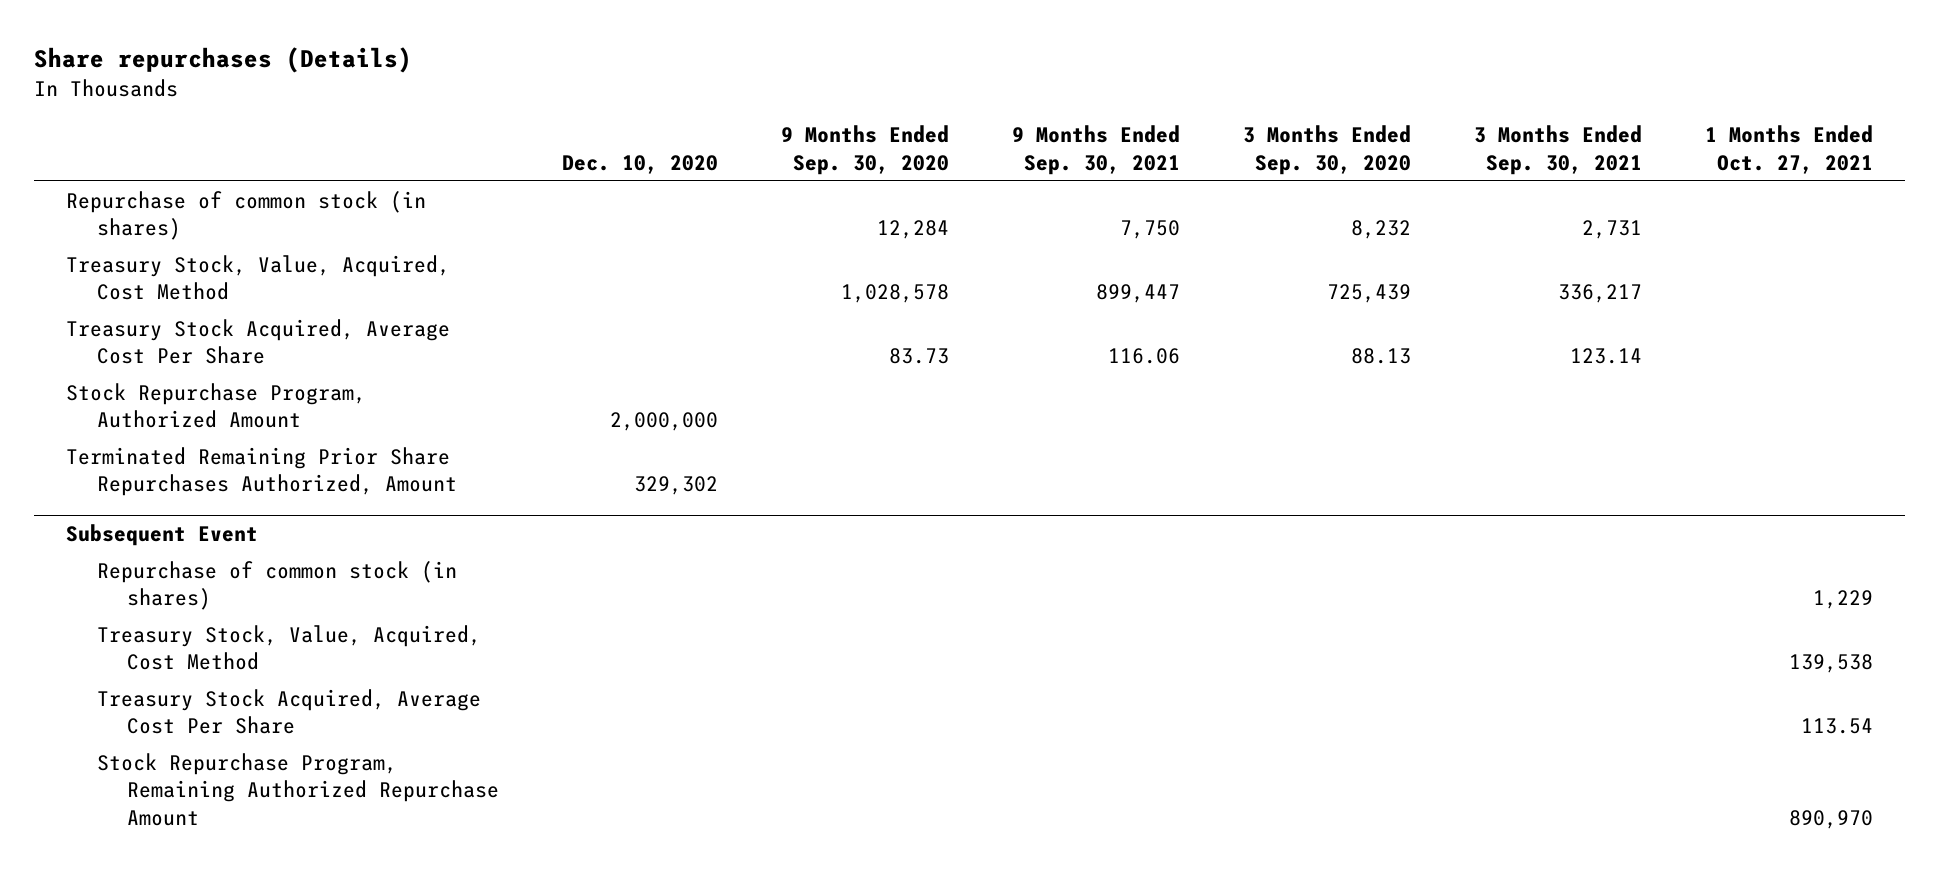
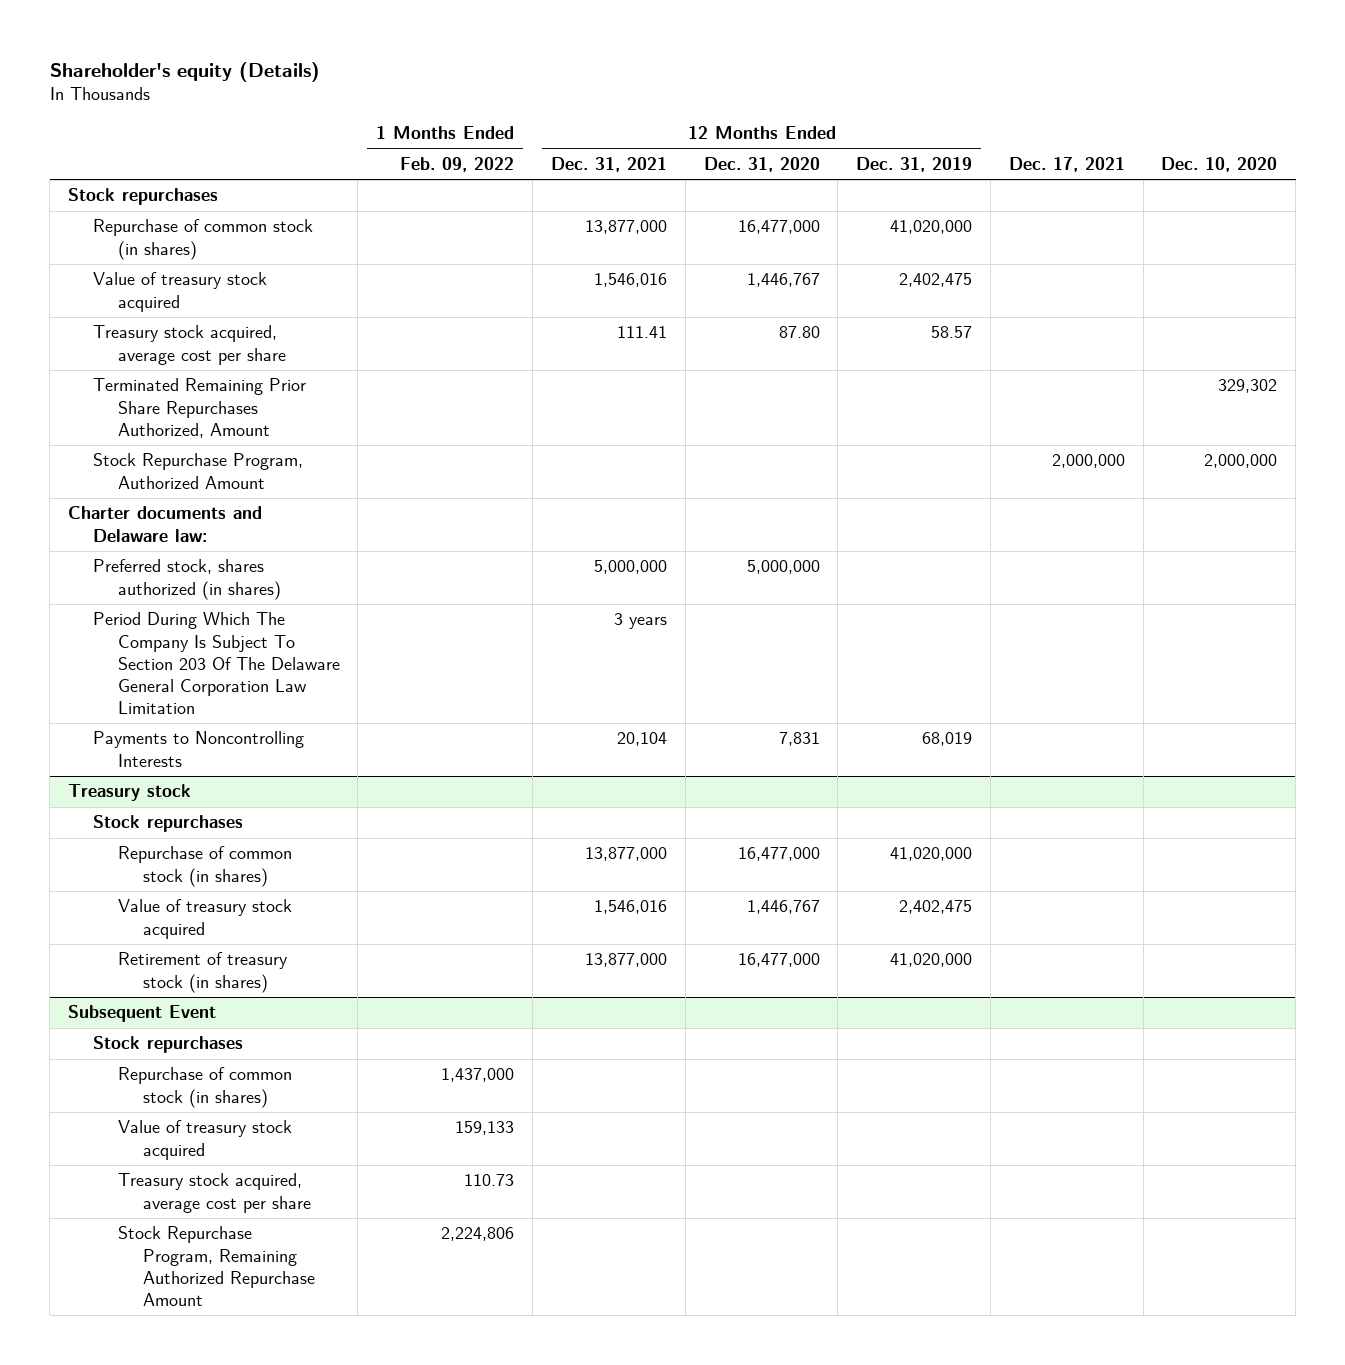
- Share repurchases (Details)
+ Shareholder's equity (Details)
- | Dec. 10, 2020 | 9 Months Ended Sep. 30, 2020 | 9 Months Ended Sep. 30, 2021 | 3 Months Ended Sep. 30, 2020 | 3 Months Ended Sep. 30, 2021 | 1 Months Ended Oct. 27, 2021
+ | 1 Months Ended Feb. 09, 2022 | 12 Months Ended Dec. 31, 2021 | 12 Months Ended Dec. 31, 2020 | 12 Months Ended Dec. 31, 2019 | Dec. 17, 2021 | Dec. 10, 2020
+ Stock repurchases
- Treasury Stock, Value, Acquired, Cost Method | | 1,028,578 | 899,447 | 725,439 | 336,217 |
- Treasury Stock Acquired, Average Cost Per Share | | 83.73 | 116.06 | 88.13 | 123.14 |
+ Value of treasury stock acquired | | 1,546,016 | 1,446,767 | 2,402,475 | |
+ Treasury stock acquired, average cost per share | | 111.41 | 87.80 | 58.57 | |
moved down: Stock Repurchase Program, Authorized Amount | | | | | 2,000,000 | 2,000,000
+ Charter documents and Delaware law:
+ Preferred stock, shares authorized (in shares) | | 5,000,000 | 5,000,000 | | |
+ Period During Which The Company Is Subject To Section 203 Of The Delaware General Corporation Law Limitation | | 3 years | | | |
+ Payments to Noncontrolling Interests | | 20,104 | 7,831 | 68,019 | |
+ Treasury stock
+ Stock repurchases
+ Repurchase of common stock (in shares) | | 13,877,000 | 16,477,000 | 41,020,000 | |
+ Value of treasury stock acquired | | 1,546,016 | 1,446,767 | 2,402,475 | |
+ Retirement of treasury stock (in shares) | | 13,877,000 | 16,477,000 | 41,020,000 | |
@ Subsequent Event
+ Stock repurchases
- Treasury Stock, Value, Acquired, Cost Method | | | | | | 139,538
- Treasury Stock Acquired, Average Cost Per Share | | | | | | 113.54
+ Value of treasury stock acquired | 159,133 | | | | |
+ Treasury stock acquired, average cost per share | 110.73 | | | | |

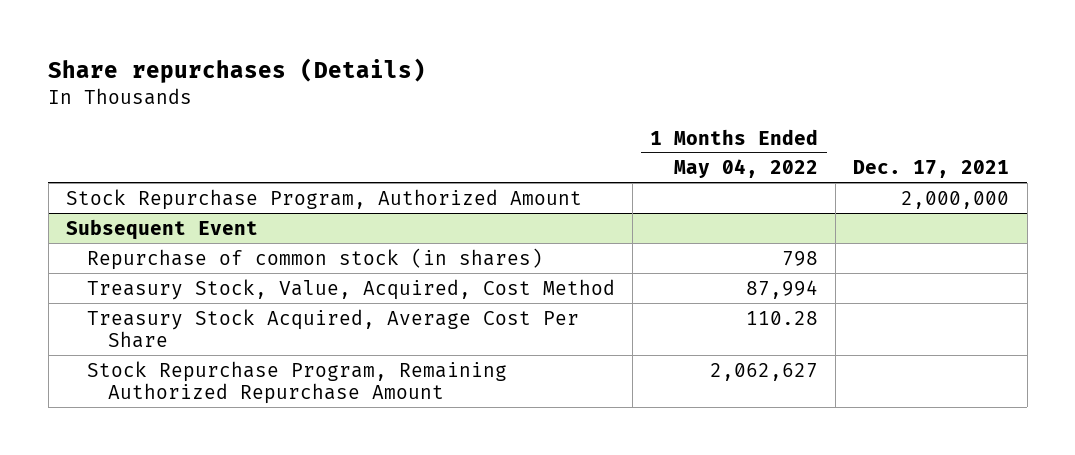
- Shareholder's equity (Details)
+ Share repurchases (Details)
- | 1 Months Ended Feb. 09, 2022 | 12 Months Ended Dec. 31, 2021 | 12 Months Ended Dec. 31, 2020 | 12 Months Ended Dec. 31, 2019 | Dec. 17, 2021 | Dec. 10, 2020
+ | 1 Months Ended May 04, 2022 | Dec. 17, 2021
- Stock repurchases
- Repurchase of common stock (in shares) | | 13,877,000 | 16,477,000 | 41,020,000 | |
- Value of treasury stock acquired | | 1,546,016 | 1,446,767 | 2,402,475 | |
- Treasury stock acquired, average cost per share | | 111.41 | 87.80 | 58.57 | |
- Terminated Remaining Prior Share Repurchases Authorized, Amount | | | | | | 329,302
- Charter documents and Delaware law:
- Preferred stock, shares authorized (in shares) | | 5,000,000 | 5,000,000 | | |
- Period During Which The Company Is Subject To Section 203 Of The Delaware General Corporation Law Limitation | | 3 years | | | |
- Payments to Noncontrolling Interests | | 20,104 | 7,831 | 68,019 | |
- Treasury stock
- Stock repurchases
- Repurchase of common stock (in shares) | | 13,877,000 | 16,477,000 | 41,020,000 | |
- Value of treasury stock acquired | | 1,546,016 | 1,446,767 | 2,402,475 | |
- Retirement of treasury stock (in shares) | | 13,877,000 | 16,477,000 | 41,020,000 | |
@ Subsequent Event
- Stock repurchases
- Value of treasury stock acquired | 159,133 | | | | |
- Treasury stock acquired, average cost per share | 110.73 | | | | |
+ Treasury Stock, Value, Acquired, Cost Method | 87,994 |
+ Treasury Stock Acquired, Average Cost Per Share | 110.28 |

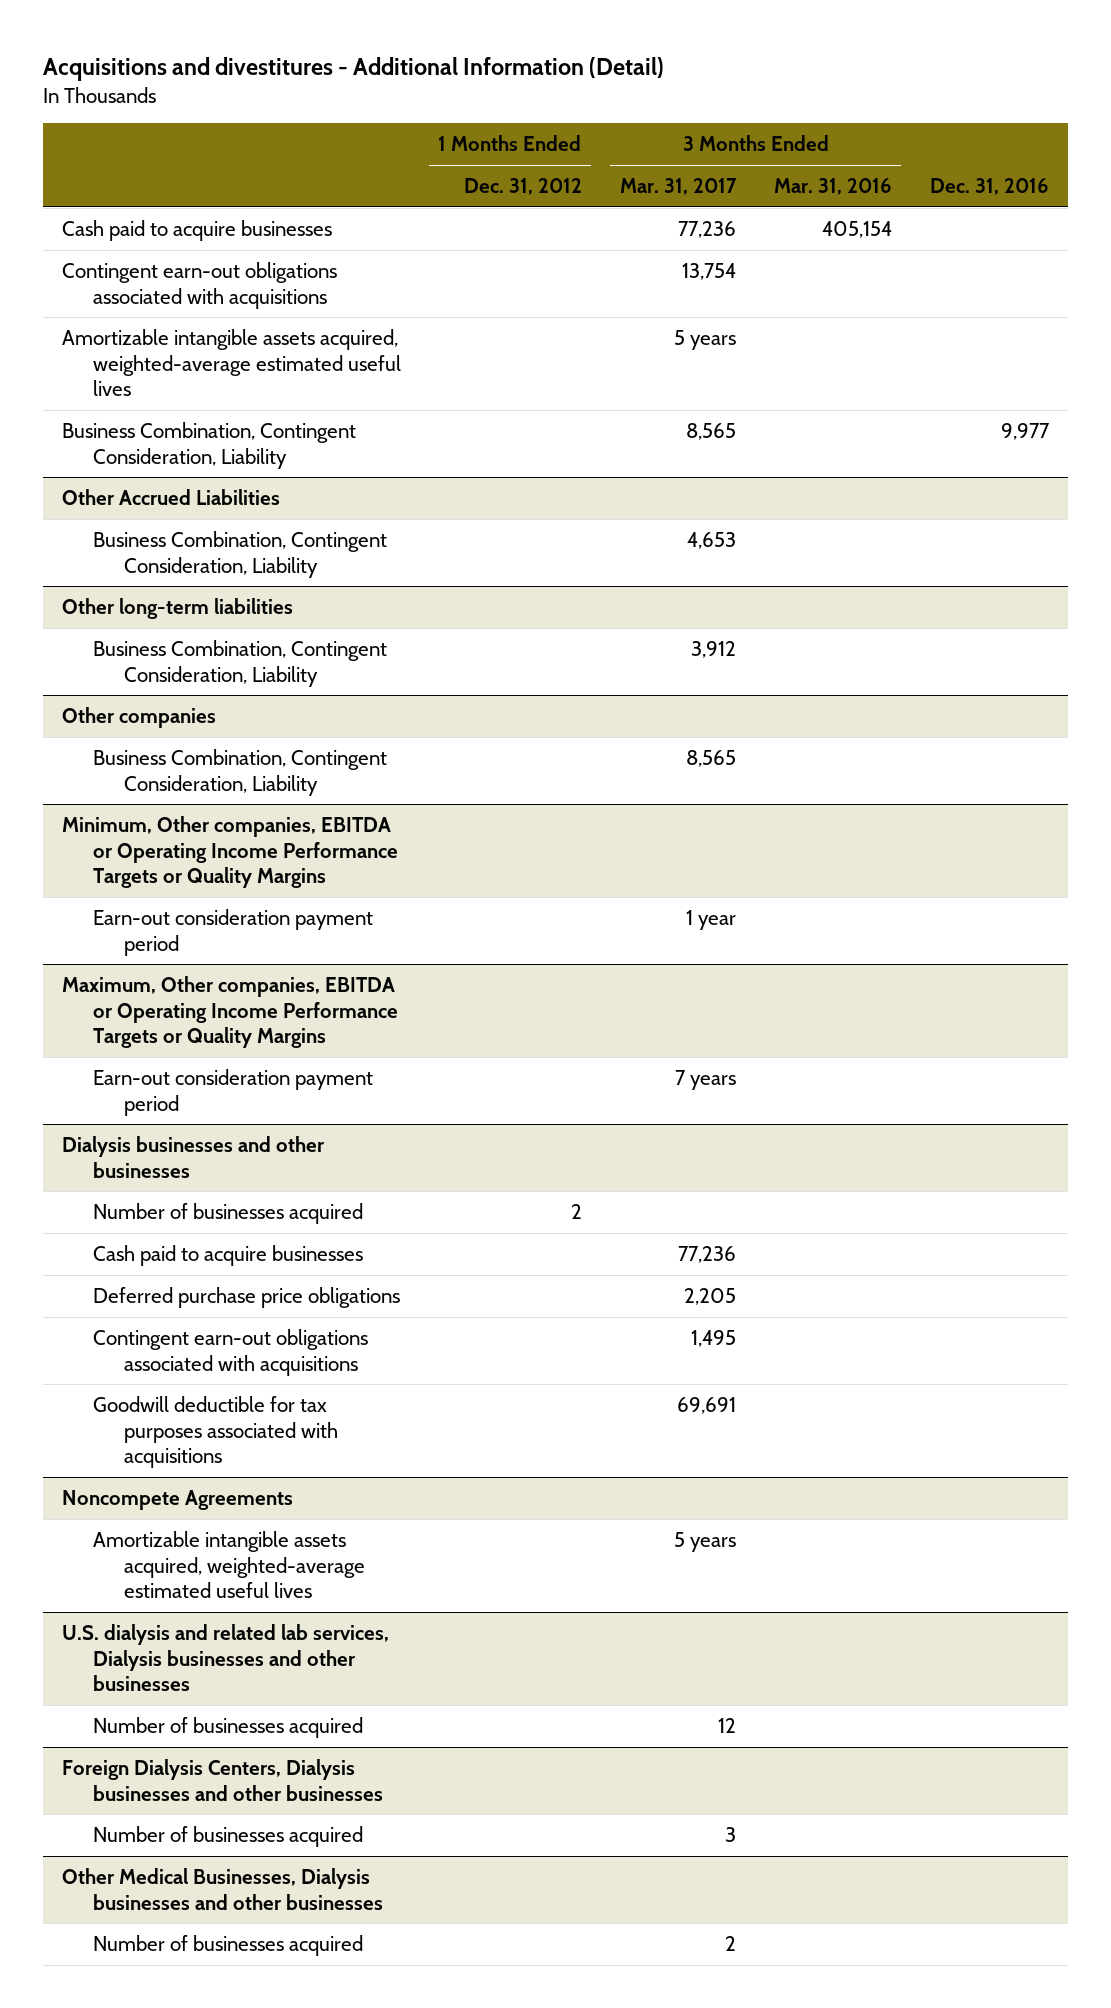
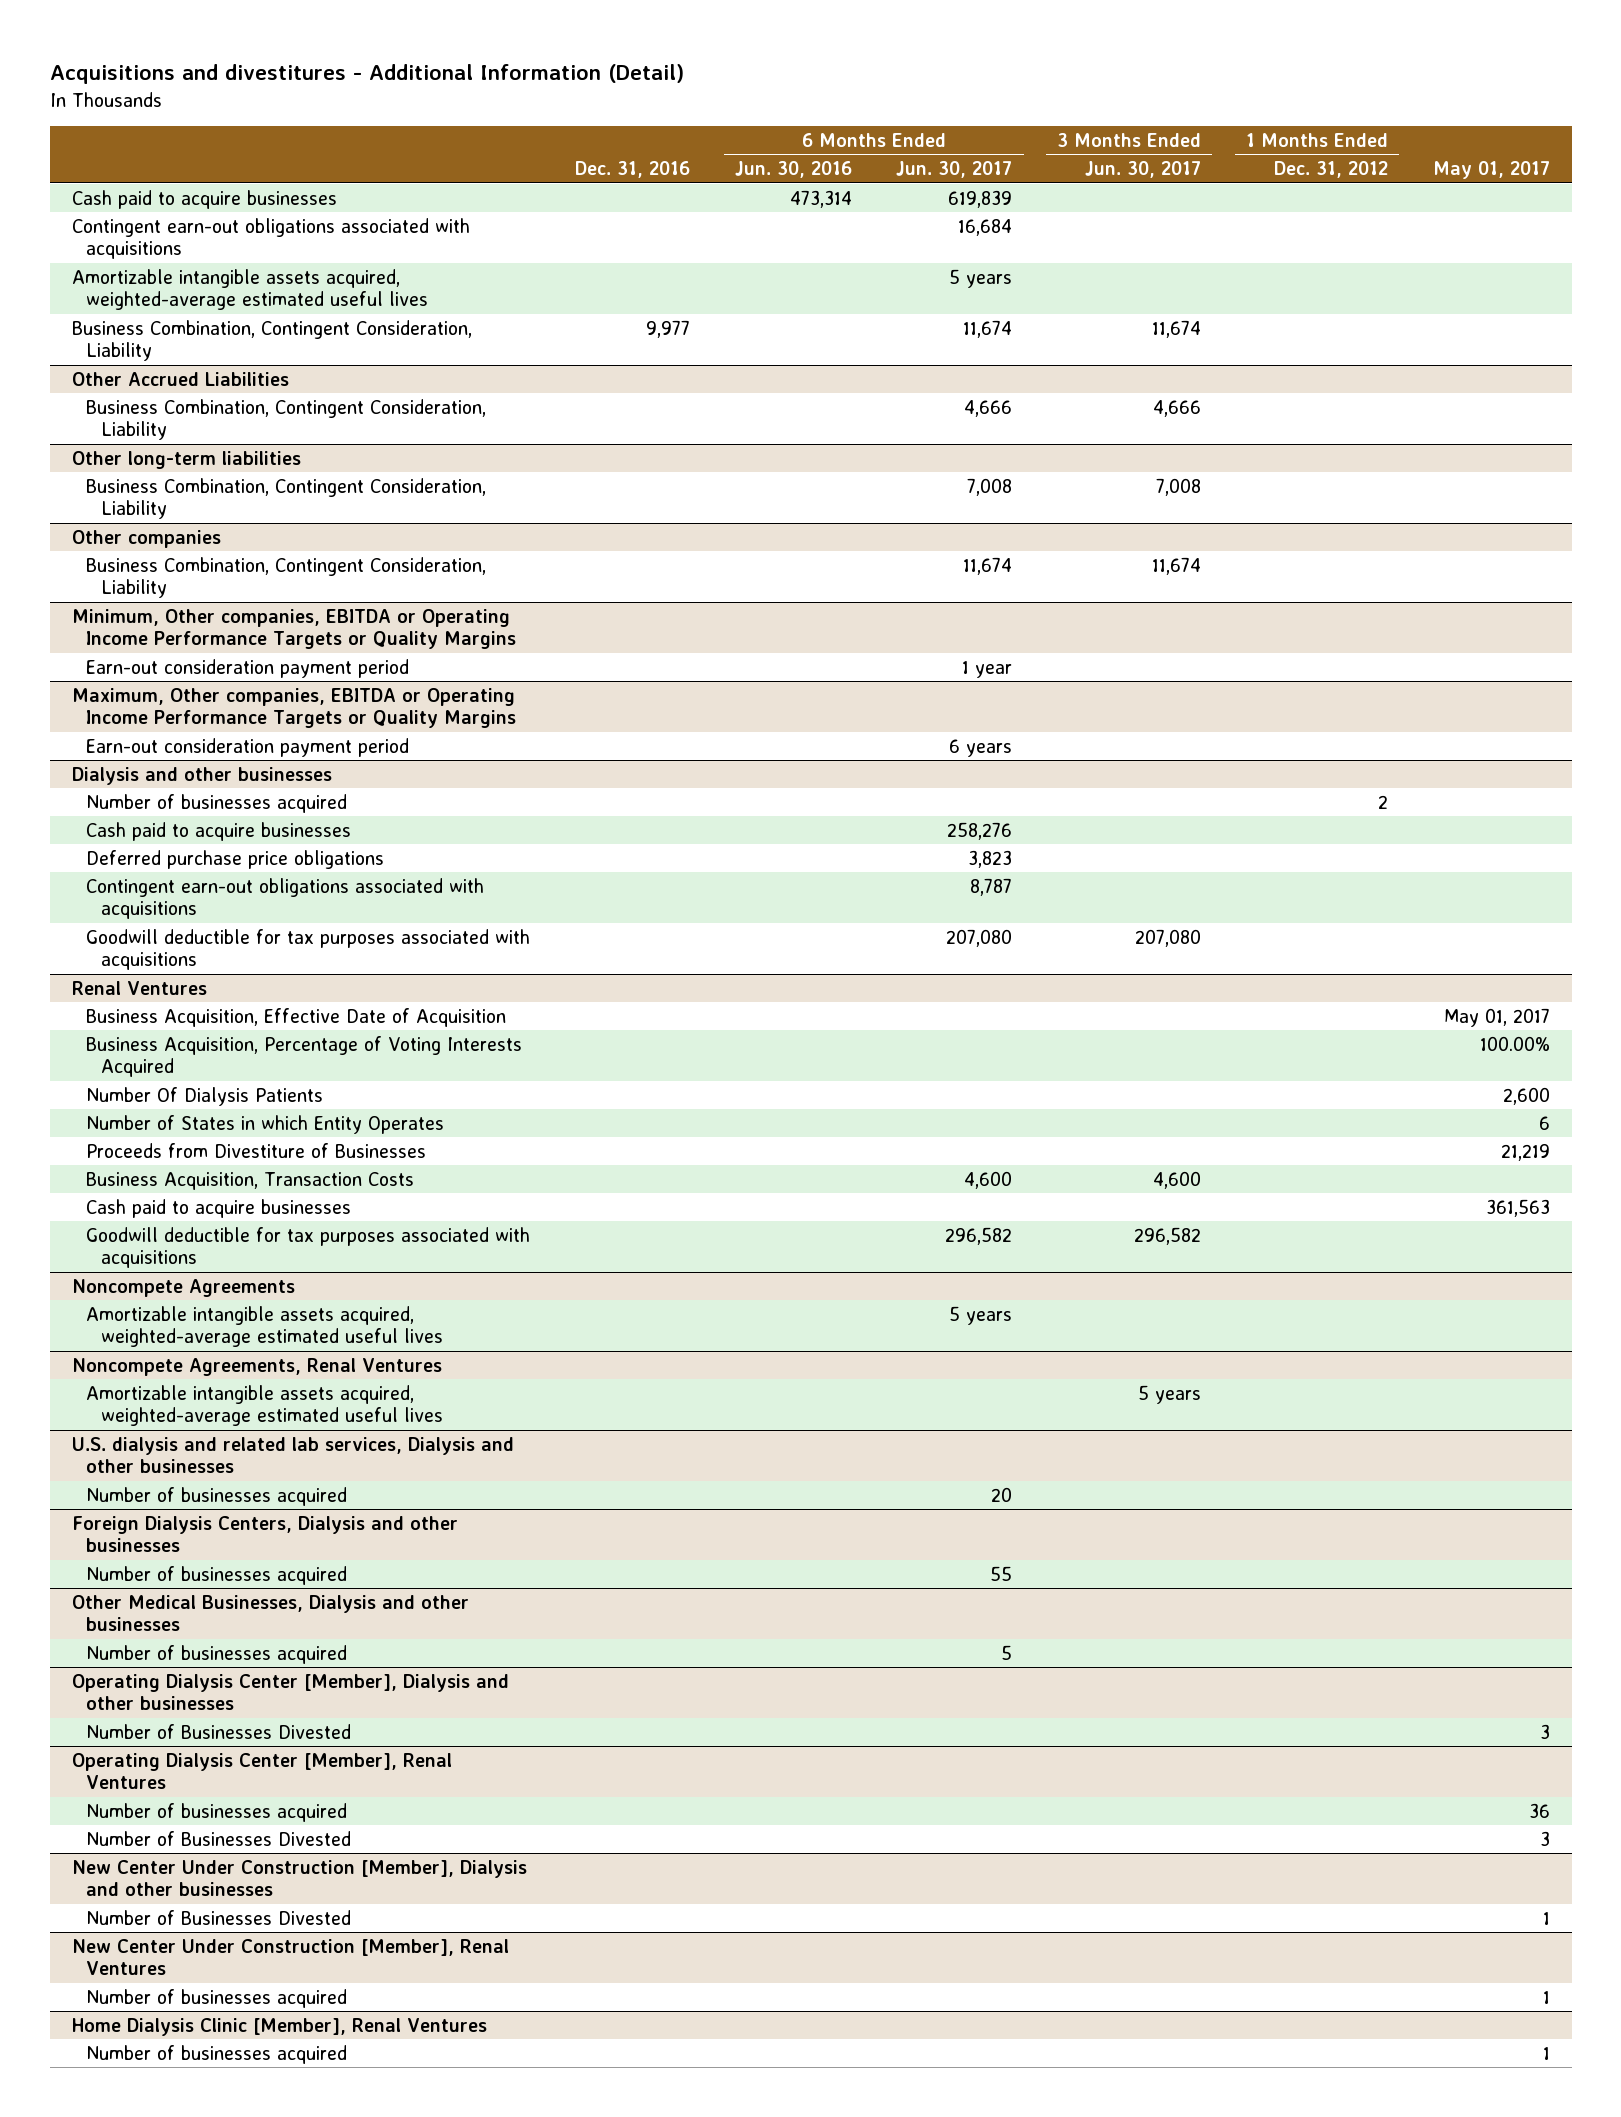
- | 1 Months Ended Dec. 31, 2012 | 3 Months Ended Mar. 31, 2017 | 3 Months Ended Mar. 31, 2016 | Dec. 31, 2016
+ | Dec. 31, 2016 | 6 Months Ended Jun. 30, 2016 | 6 Months Ended Jun. 30, 2017 | 3 Months Ended Jun. 30, 2017 | 1 Months Ended Dec. 31, 2012 | May 01, 2017
- Dialysis businesses and other businesses
+ Dialysis and other businesses
+ Renal Ventures
+ Business Acquisition, Effective Date of Acquisition | | | | | | May 01, 2017
+ Business Acquisition, Percentage of Voting Interests Acquired | | | | | | 100.00%
+ Number Of Dialysis Patients | | | | | | 2,600
+ Number of States in which Entity Operates | | | | | | 6
+ Proceeds from Divestiture of Businesses | | | | | | 21,219
+ Business Acquisition, Transaction Costs | | | 4,600 | 4,600 | |
+ Cash paid to acquire businesses | | | | | | 361,563
+ Goodwill deductible for tax purposes associated with acquisitions | | | 296,582 | 296,582 | |
- U.S. dialysis and related lab services, Dialysis businesses and other businesses
+ Noncompete Agreements, Renal Ventures
+ Amortizable intangible assets acquired, weighted-average estimated useful lives | | | | 5 years | |
+ U.S. dialysis and related lab services, Dialysis and other businesses
- Foreign Dialysis Centers, Dialysis businesses and other businesses
+ Foreign Dialysis Centers, Dialysis and other businesses
- Other Medical Businesses, Dialysis businesses and other businesses
+ Other Medical Businesses, Dialysis and other businesses
+ Operating Dialysis Center [Member], Dialysis and other businesses
+ Number of Businesses Divested | | | | | | 3
+ Operating Dialysis Center [Member], Renal Ventures
+ Number of businesses acquired | | | | | | 36
+ Number of Businesses Divested | | | | | | 3
+ New Center Under Construction [Member], Dialysis and other businesses
+ Number of Businesses Divested | | | | | | 1
+ New Center Under Construction [Member], Renal Ventures
+ Number of businesses acquired | | | | | | 1
+ Home Dialysis Clinic [Member], Renal Ventures
+ Number of businesses acquired | | | | | | 1

